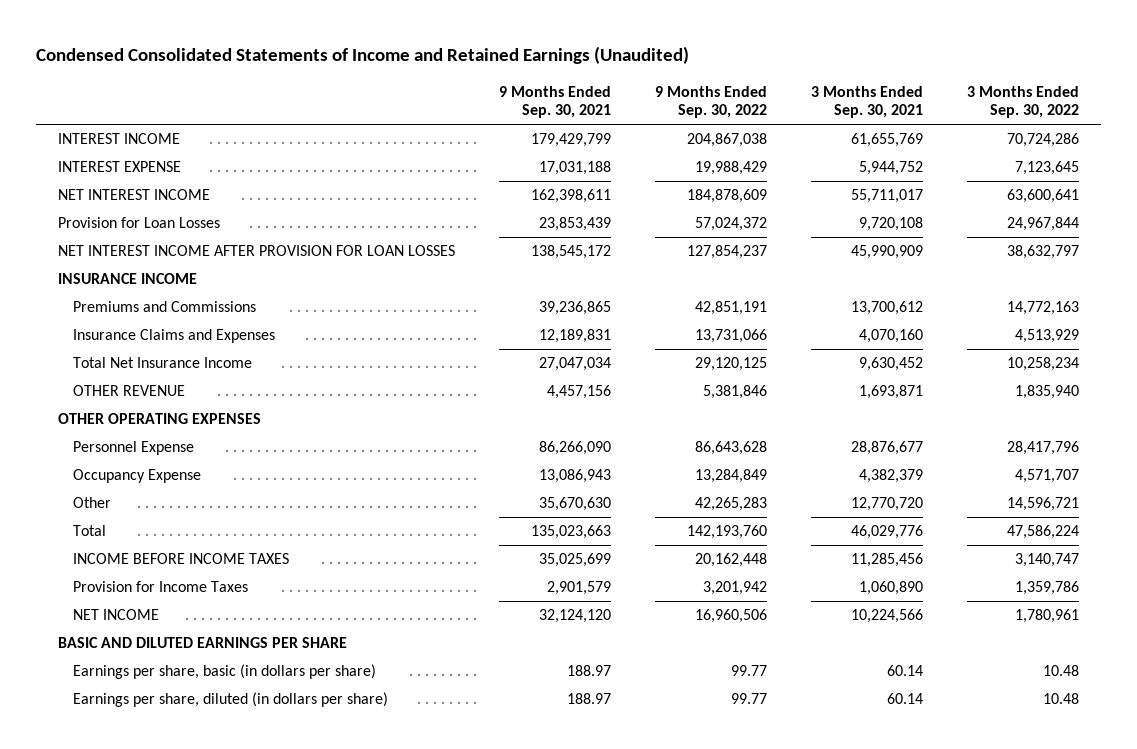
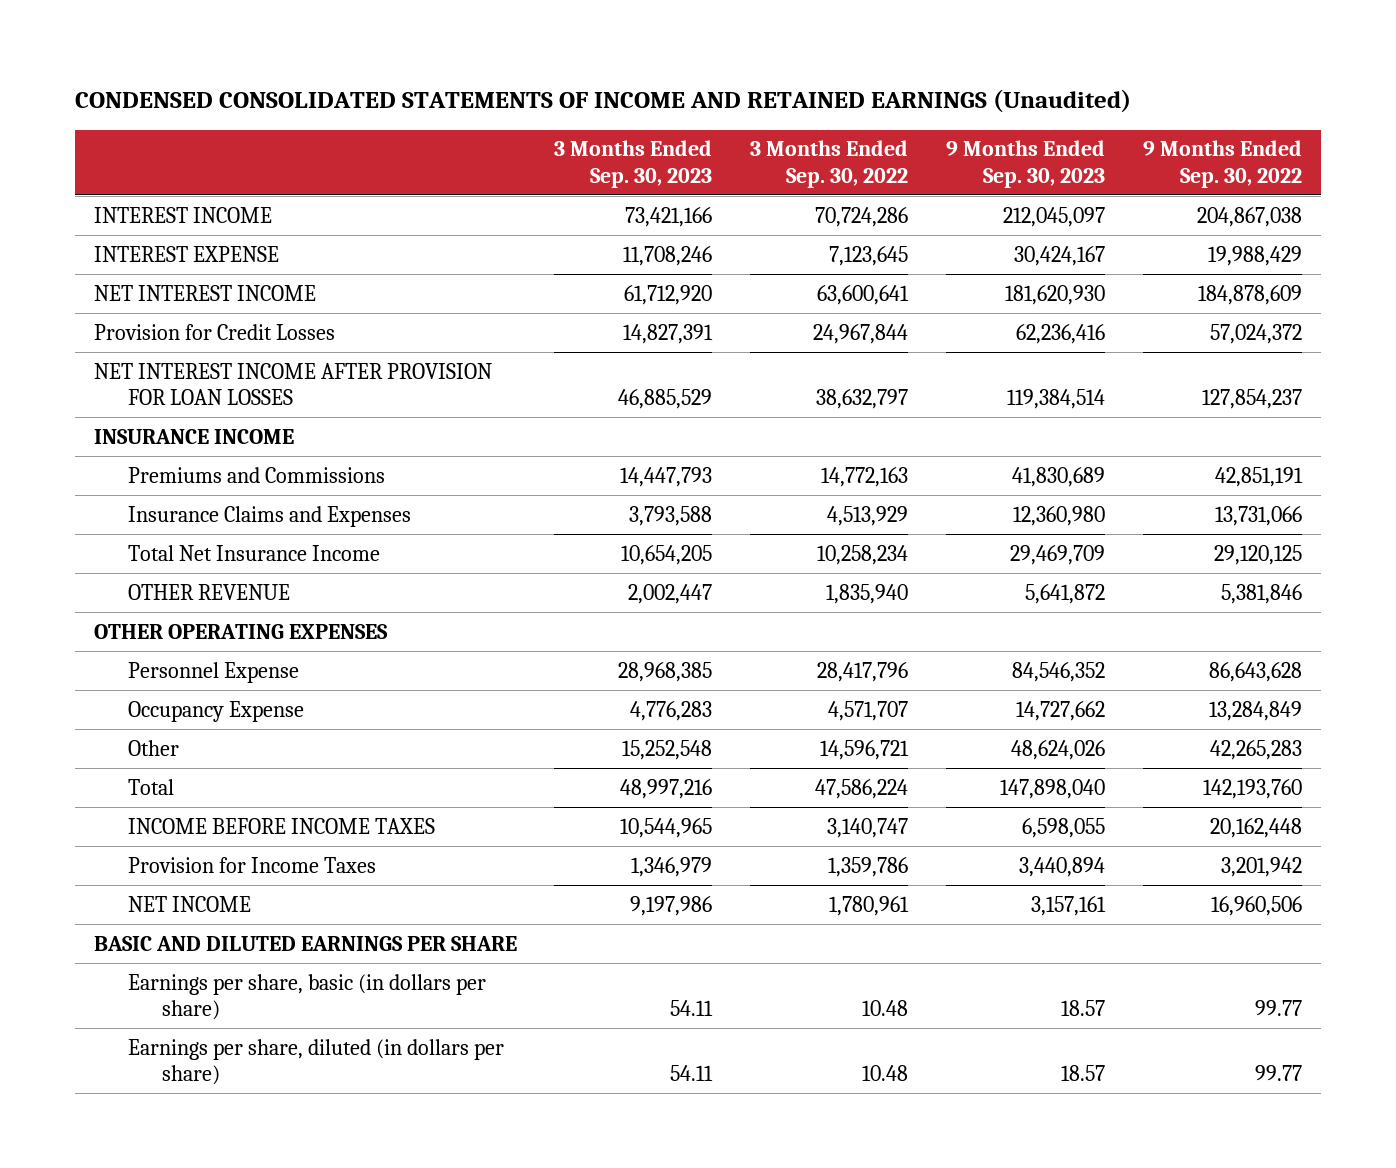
- Condensed Consolidated Statements of Income and Retained Earnings (Unaudited)
+ CONDENSED CONSOLIDATED STATEMENTS OF INCOME AND RETAINED EARNINGS (Unaudited)
- | 9 Months Ended Sep. 30, 2021 | 9 Months Ended Sep. 30, 2022 | 3 Months Ended Sep. 30, 2021 | 3 Months Ended Sep. 30, 2022
+ | 3 Months Ended Sep. 30, 2023 | 3 Months Ended Sep. 30, 2022 | 9 Months Ended Sep. 30, 2023 | 9 Months Ended Sep. 30, 2022
- Provision for Loan Losses | 23,853,439 | 57,024,372 | 9,720,108 | 24,967,844
+ Provision for Credit Losses | 14,827,391 | 24,967,844 | 62,236,416 | 57,024,372

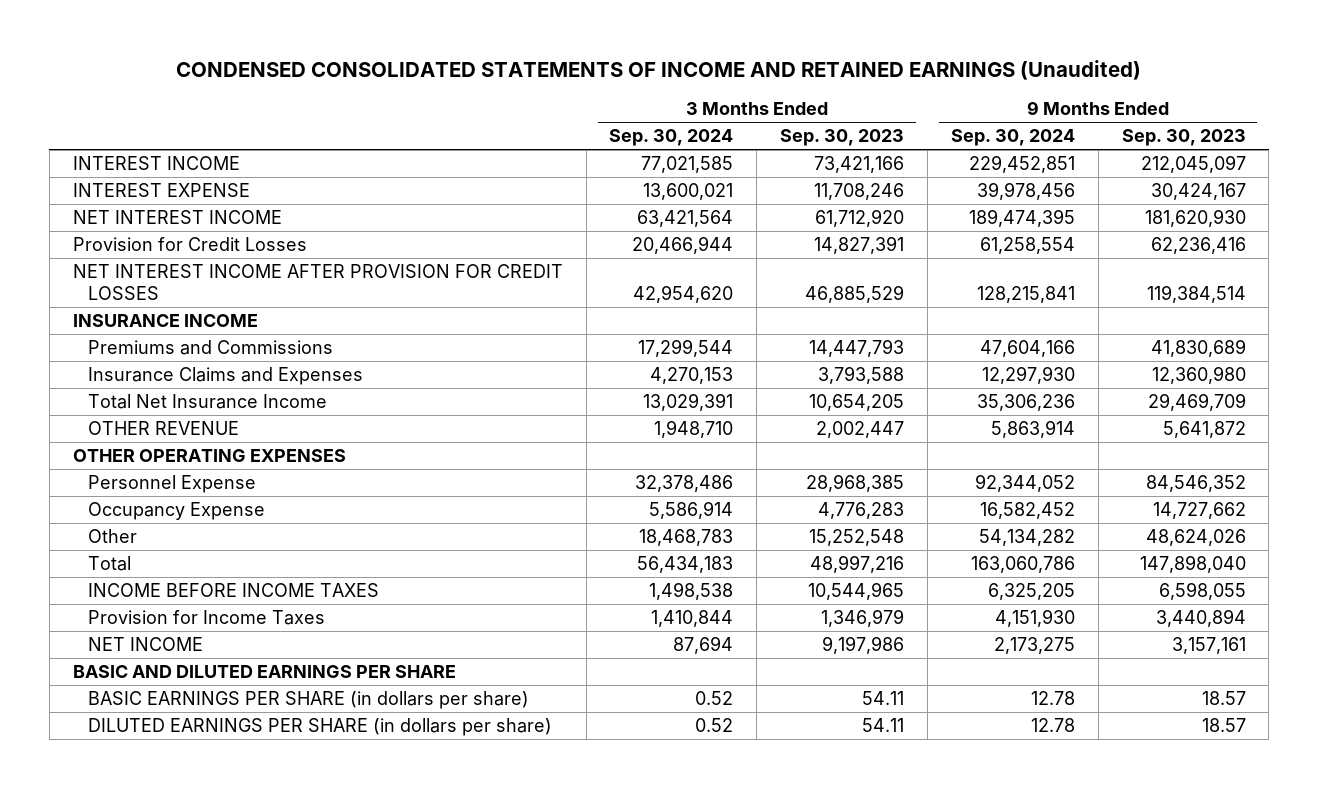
- | 3 Months Ended Sep. 30, 2023 | 3 Months Ended Sep. 30, 2022 | 9 Months Ended Sep. 30, 2023 | 9 Months Ended Sep. 30, 2022
+ | 3 Months Ended Sep. 30, 2024 | 3 Months Ended Sep. 30, 2023 | 9 Months Ended Sep. 30, 2024 | 9 Months Ended Sep. 30, 2023
- NET INTEREST INCOME AFTER PROVISION FOR LOAN LOSSES | 46,885,529 | 38,632,797 | 119,384,514 | 127,854,237
+ NET INTEREST INCOME AFTER PROVISION FOR CREDIT LOSSES | 42,954,620 | 46,885,529 | 128,215,841 | 119,384,514
- Earnings per share, basic (in dollars per share) | 54.11 | 10.48 | 18.57 | 99.77
- Earnings per share, diluted (in dollars per share) | 54.11 | 10.48 | 18.57 | 99.77
+ BASIC EARNINGS PER SHARE (in dollars per share) | 0.52 | 54.11 | 12.78 | 18.57
+ DILUTED EARNINGS PER SHARE (in dollars per share) | 0.52 | 54.11 | 12.78 | 18.57

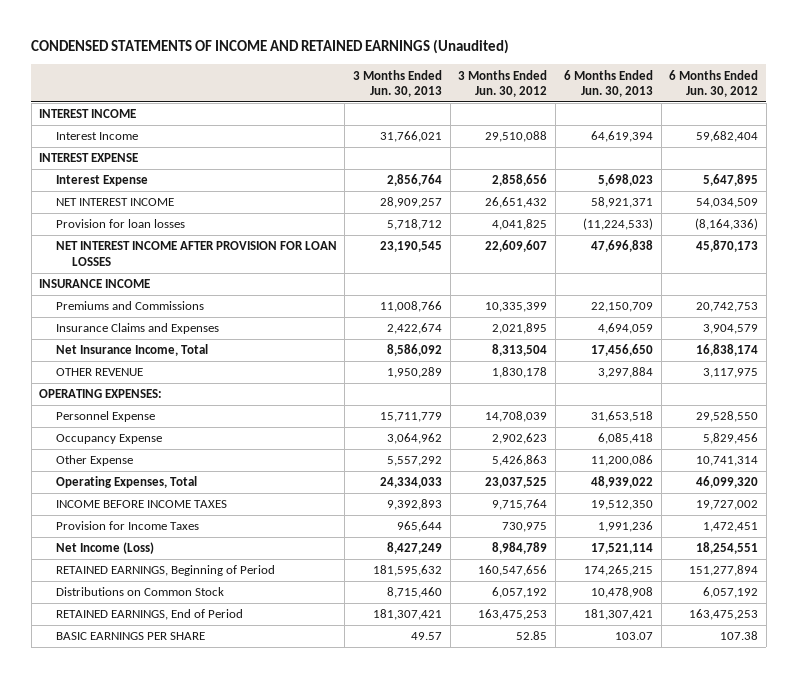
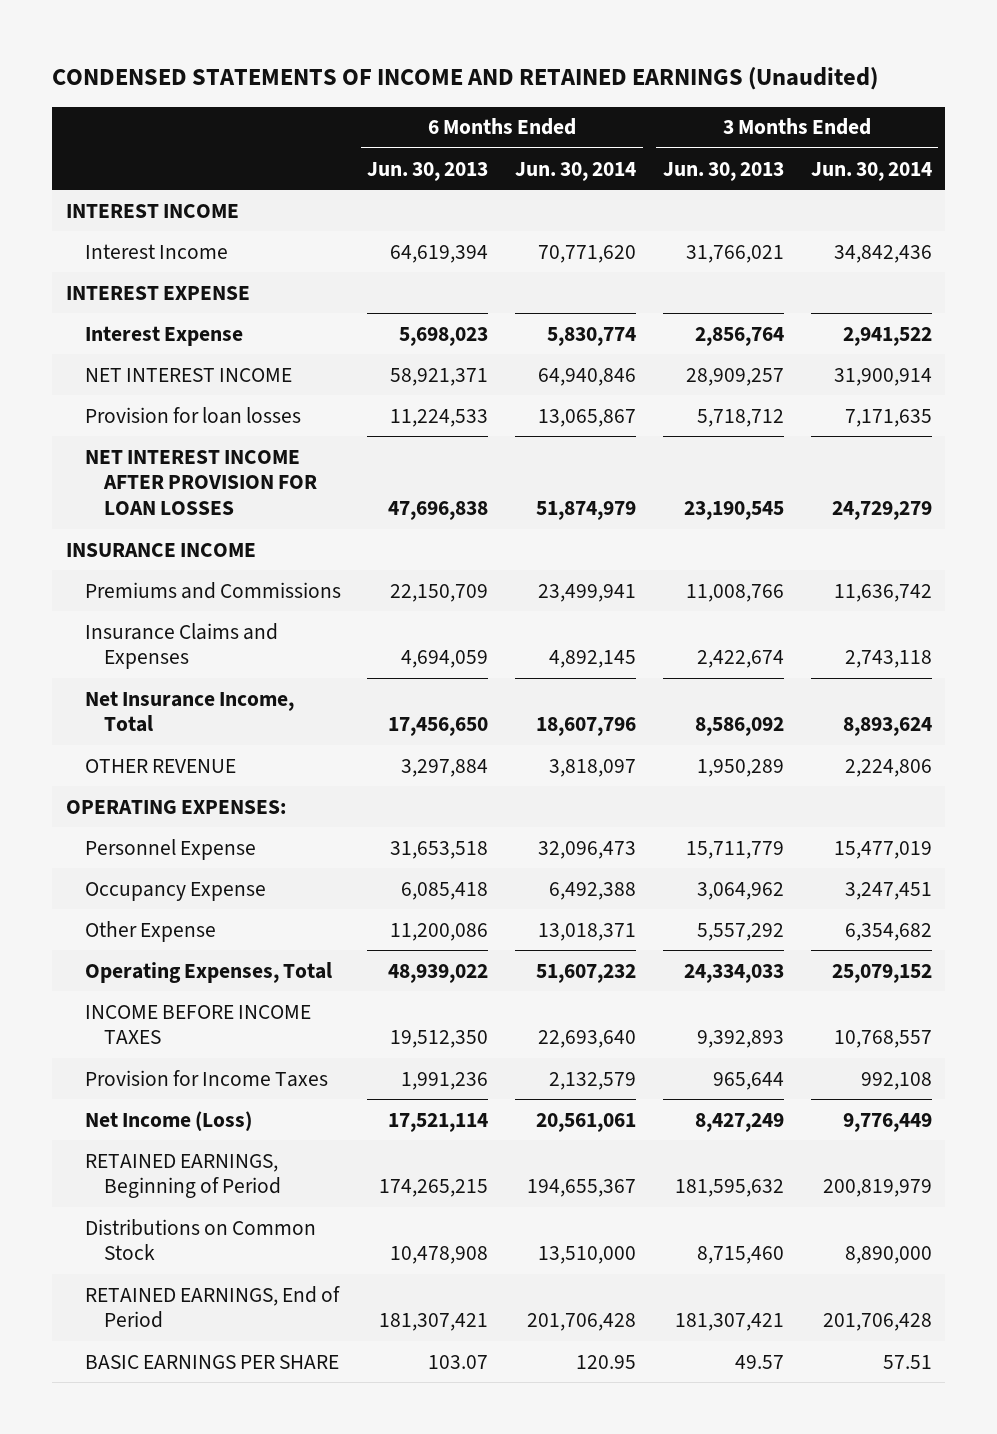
- | 3 Months Ended Jun. 30, 2013 | 3 Months Ended Jun. 30, 2012 | 6 Months Ended Jun. 30, 2013 | 6 Months Ended Jun. 30, 2012
+ | 6 Months Ended Jun. 30, 2013 | 6 Months Ended Jun. 30, 2014 | 3 Months Ended Jun. 30, 2013 | 3 Months Ended Jun. 30, 2014
- Provision for loan losses | 5,718,712 | 4,041,825 | (11,224,533) | (8,164,336)
+ Provision for loan losses | 11,224,533 | 13,065,867 | 5,718,712 | 7,171,635

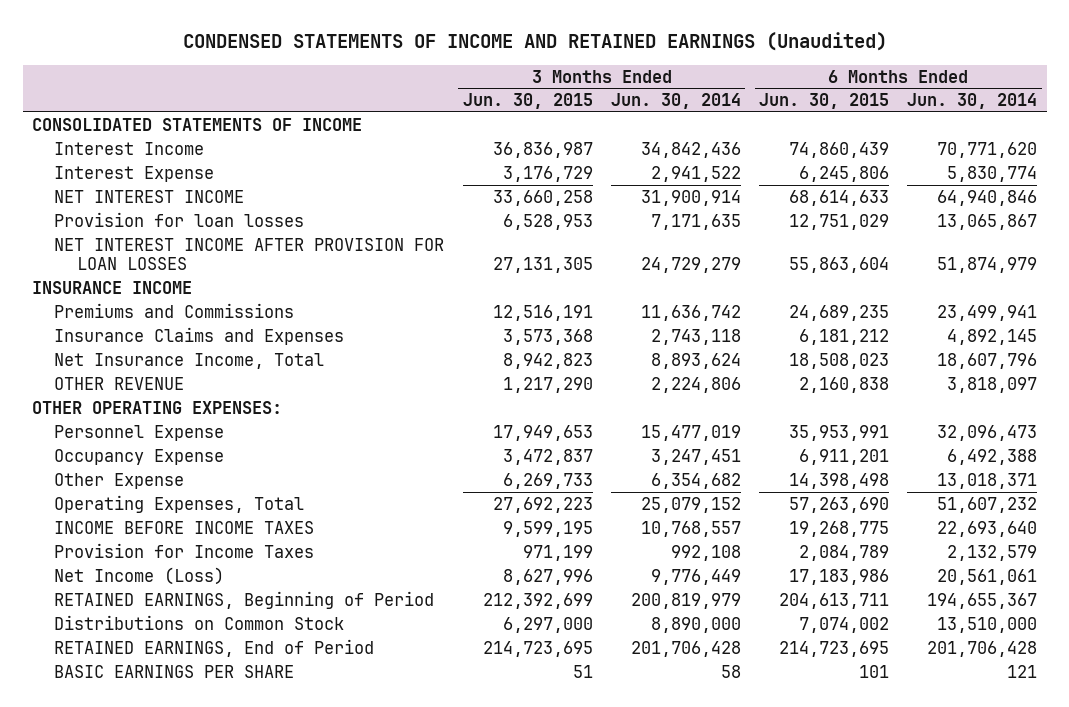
- | 6 Months Ended Jun. 30, 2013 | 6 Months Ended Jun. 30, 2014 | 3 Months Ended Jun. 30, 2013 | 3 Months Ended Jun. 30, 2014
+ | 3 Months Ended Jun. 30, 2015 | 3 Months Ended Jun. 30, 2014 | 6 Months Ended Jun. 30, 2015 | 6 Months Ended Jun. 30, 2014
- INTEREST INCOME
+ CONSOLIDATED STATEMENTS OF INCOME
- INTEREST EXPENSE
- OPERATING EXPENSES:
+ OTHER OPERATING EXPENSES:
- BASIC EARNINGS PER SHARE | 103.07 | 120.95 | 49.57 | 57.51
+ BASIC EARNINGS PER SHARE | 51 | 58 | 101 | 121

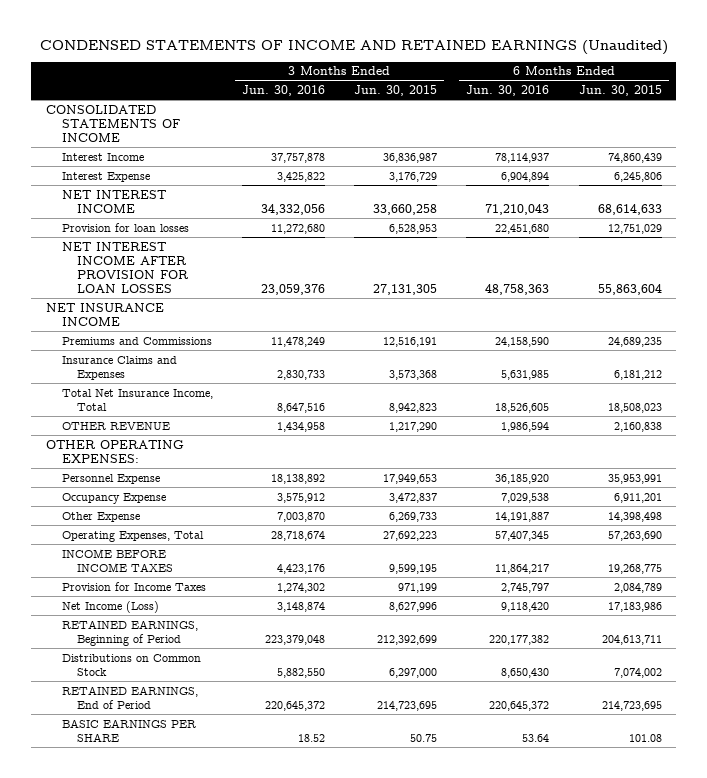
- | 3 Months Ended Jun. 30, 2015 | 3 Months Ended Jun. 30, 2014 | 6 Months Ended Jun. 30, 2015 | 6 Months Ended Jun. 30, 2014
+ | 3 Months Ended Jun. 30, 2016 | 3 Months Ended Jun. 30, 2015 | 6 Months Ended Jun. 30, 2016 | 6 Months Ended Jun. 30, 2015
- INSURANCE INCOME
+ NET INSURANCE INCOME
- Net Insurance Income, Total | 8,942,823 | 8,893,624 | 18,508,023 | 18,607,796
+ Total Net Insurance Income, Total | 8,647,516 | 8,942,823 | 18,526,605 | 18,508,023
- BASIC EARNINGS PER SHARE | 51 | 58 | 101 | 121
+ BASIC EARNINGS PER SHARE | 18.52 | 50.75 | 53.64 | 101.08

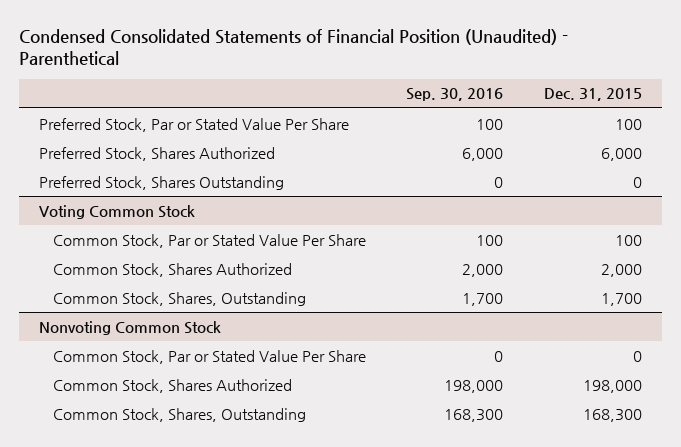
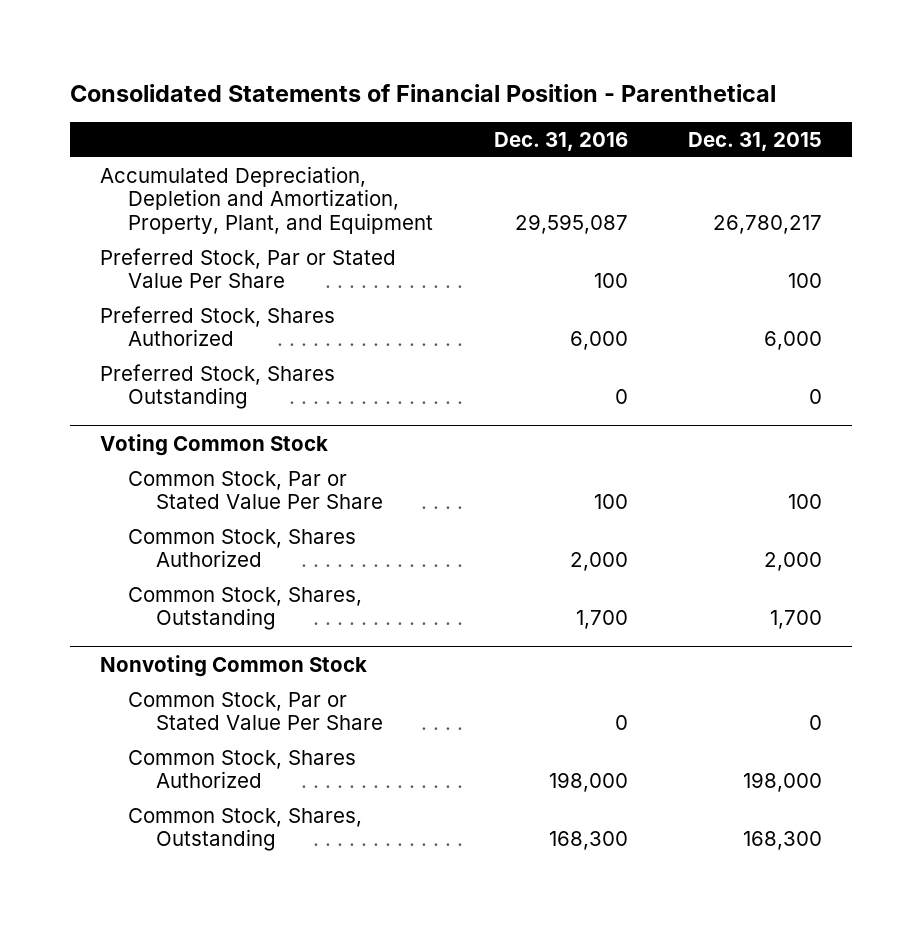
- Condensed Consolidated Statements of Financial Position (Unaudited) - Parenthetical
+ Consolidated Statements of Financial Position - Parenthetical
- | Sep. 30, 2016 | Dec. 31, 2015
+ | Dec. 31, 2016 | Dec. 31, 2015
+ Accumulated Depreciation, Depletion and Amortization, Property, Plant, and Equipment | 29,595,087 | 26,780,217

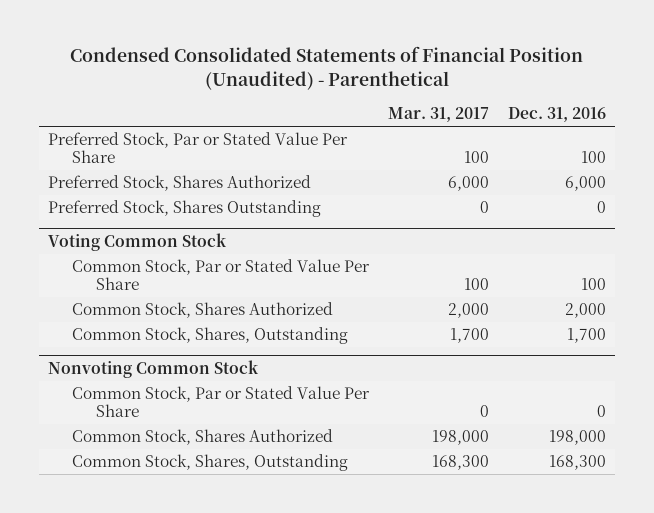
- Consolidated Statements of Financial Position - Parenthetical
+ Condensed Consolidated Statements of Financial Position (Unaudited) - Parenthetical
- | Dec. 31, 2016 | Dec. 31, 2015
+ | Mar. 31, 2017 | Dec. 31, 2016
- Accumulated Depreciation, Depletion and Amortization, Property, Plant, and Equipment | 29,595,087 | 26,780,217

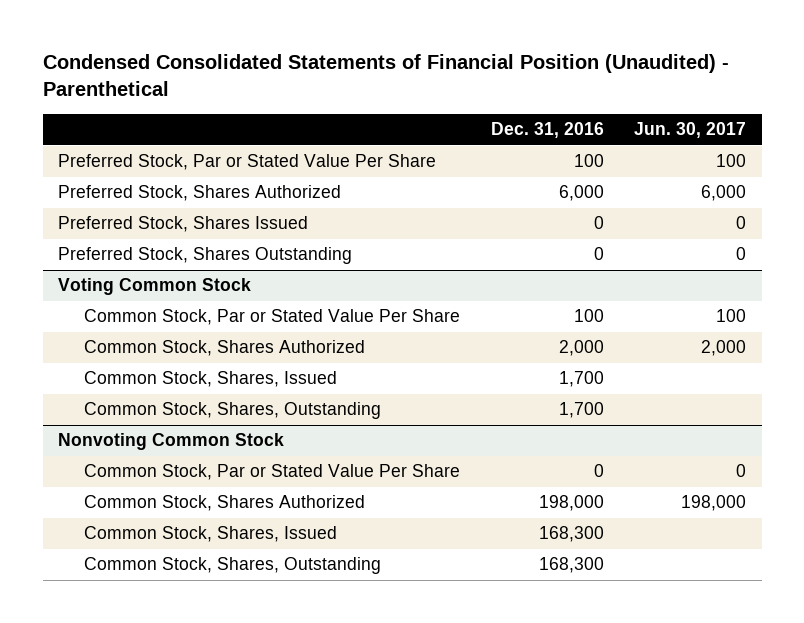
- | Mar. 31, 2017 | Dec. 31, 2016
+ | Dec. 31, 2016 | Jun. 30, 2017
+ Preferred Stock, Shares Issued | 0 | 0
@ Voting Common Stock
+ Common Stock, Shares, Issued | 1,700 |
@ Nonvoting Common Stock
+ Common Stock, Shares, Issued | 168,300 |

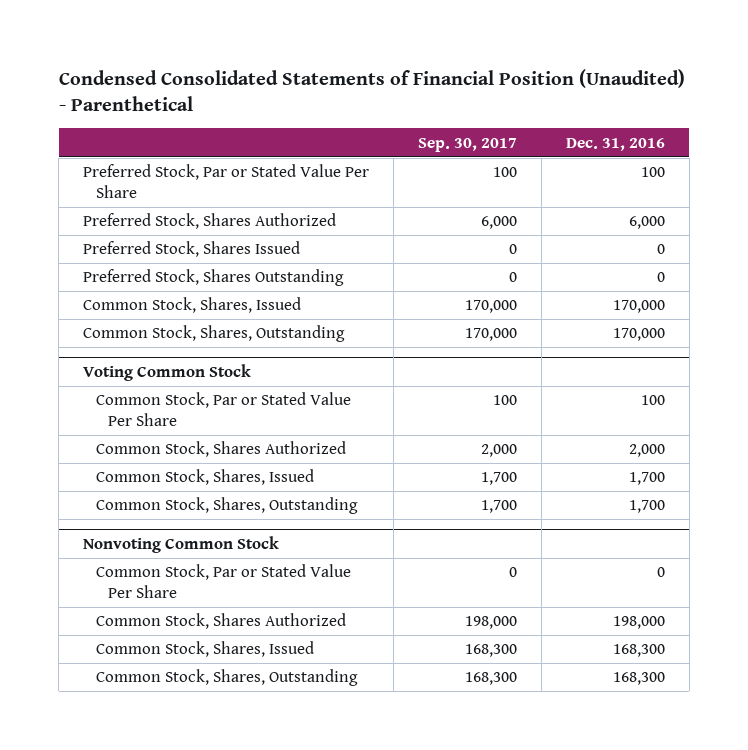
- | Dec. 31, 2016 | Jun. 30, 2017
+ | Sep. 30, 2017 | Dec. 31, 2016
+ Common Stock, Shares, Issued | 170,000 | 170,000
+ Common Stock, Shares, Outstanding | 170,000 | 170,000

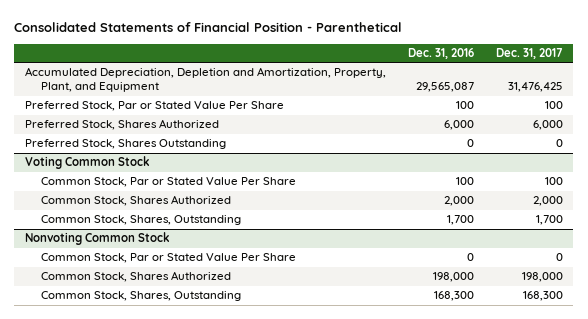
- Condensed Consolidated Statements of Financial Position (Unaudited) - Parenthetical
+ Consolidated Statements of Financial Position - Parenthetical
- | Sep. 30, 2017 | Dec. 31, 2016
+ | Dec. 31, 2016 | Dec. 31, 2017
+ Accumulated Depreciation, Depletion and Amortization, Property, Plant, and Equipment | 29,565,087 | 31,476,425
- Preferred Stock, Shares Issued | 0 | 0
- Common Stock, Shares, Issued | 170,000 | 170,000
- Common Stock, Shares, Outstanding | 170,000 | 170,000
@ Voting Common Stock
- Common Stock, Shares, Issued | 1,700 | 1,700
@ Nonvoting Common Stock
- Common Stock, Shares, Issued | 168,300 | 168,300

